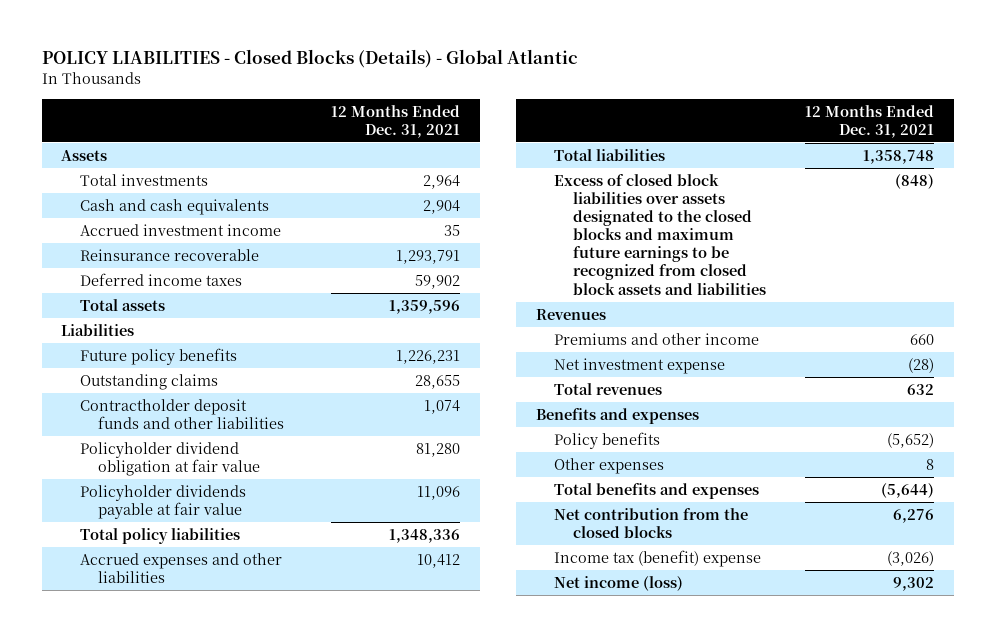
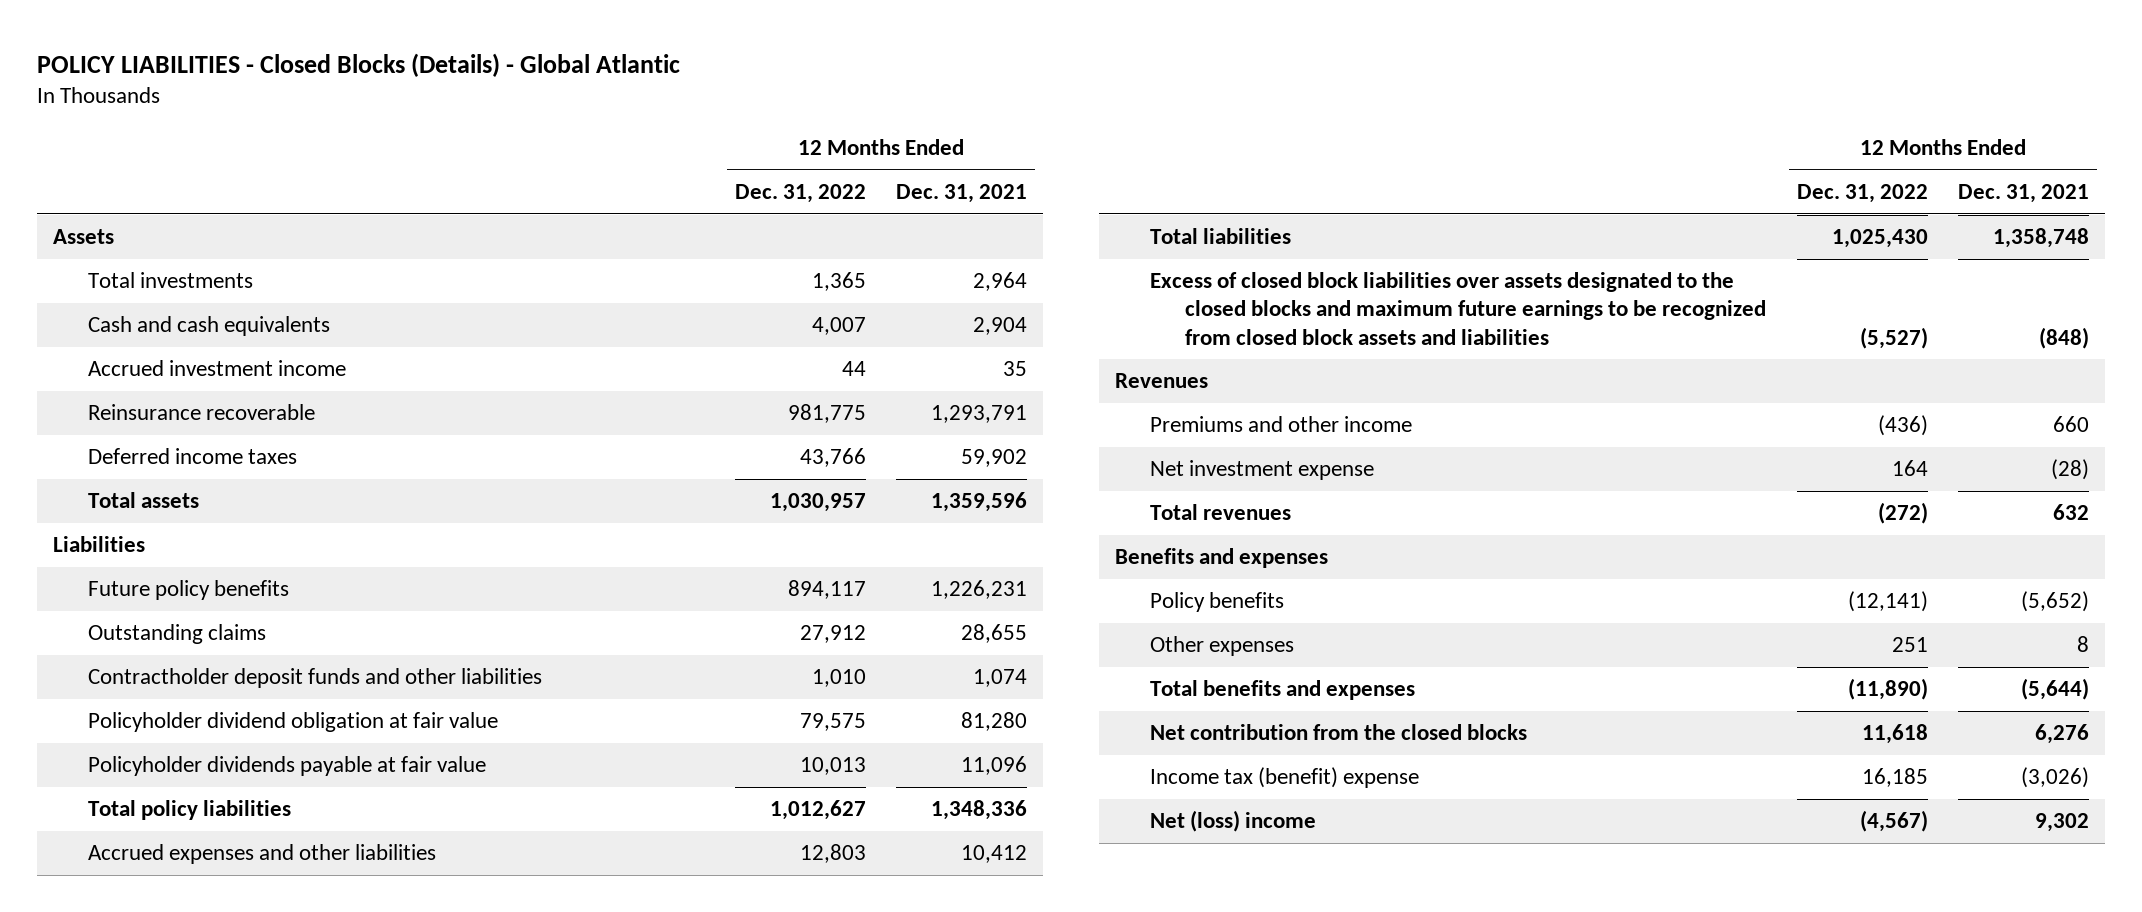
- | 12 Months Ended Dec. 31, 2021
+ | 12 Months Ended Dec. 31, 2022 | 12 Months Ended Dec. 31, 2021
- Net income (loss) | 9,302
+ Net (loss) income | (4,567) | 9,302

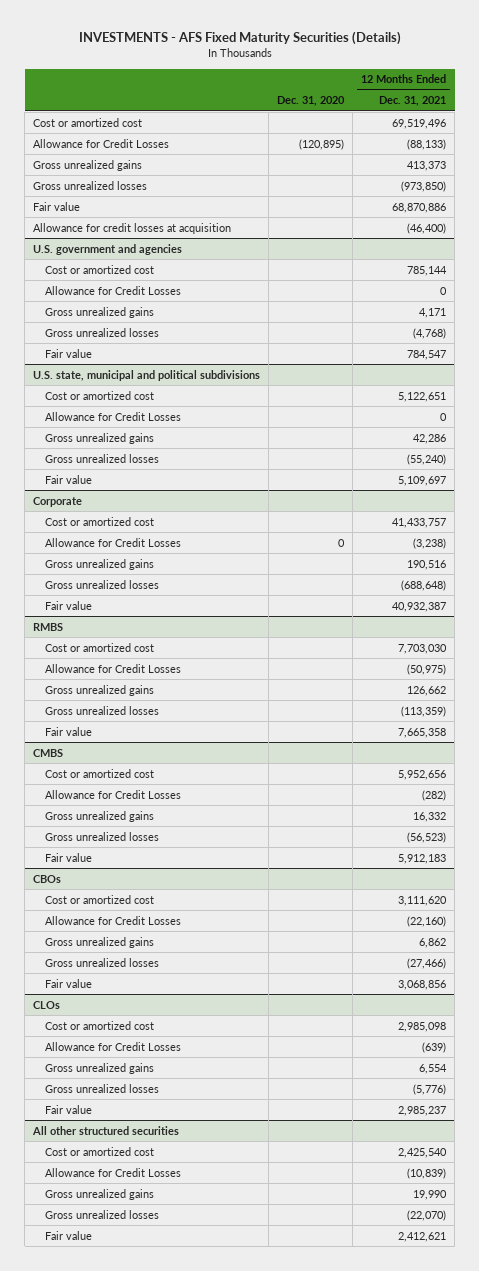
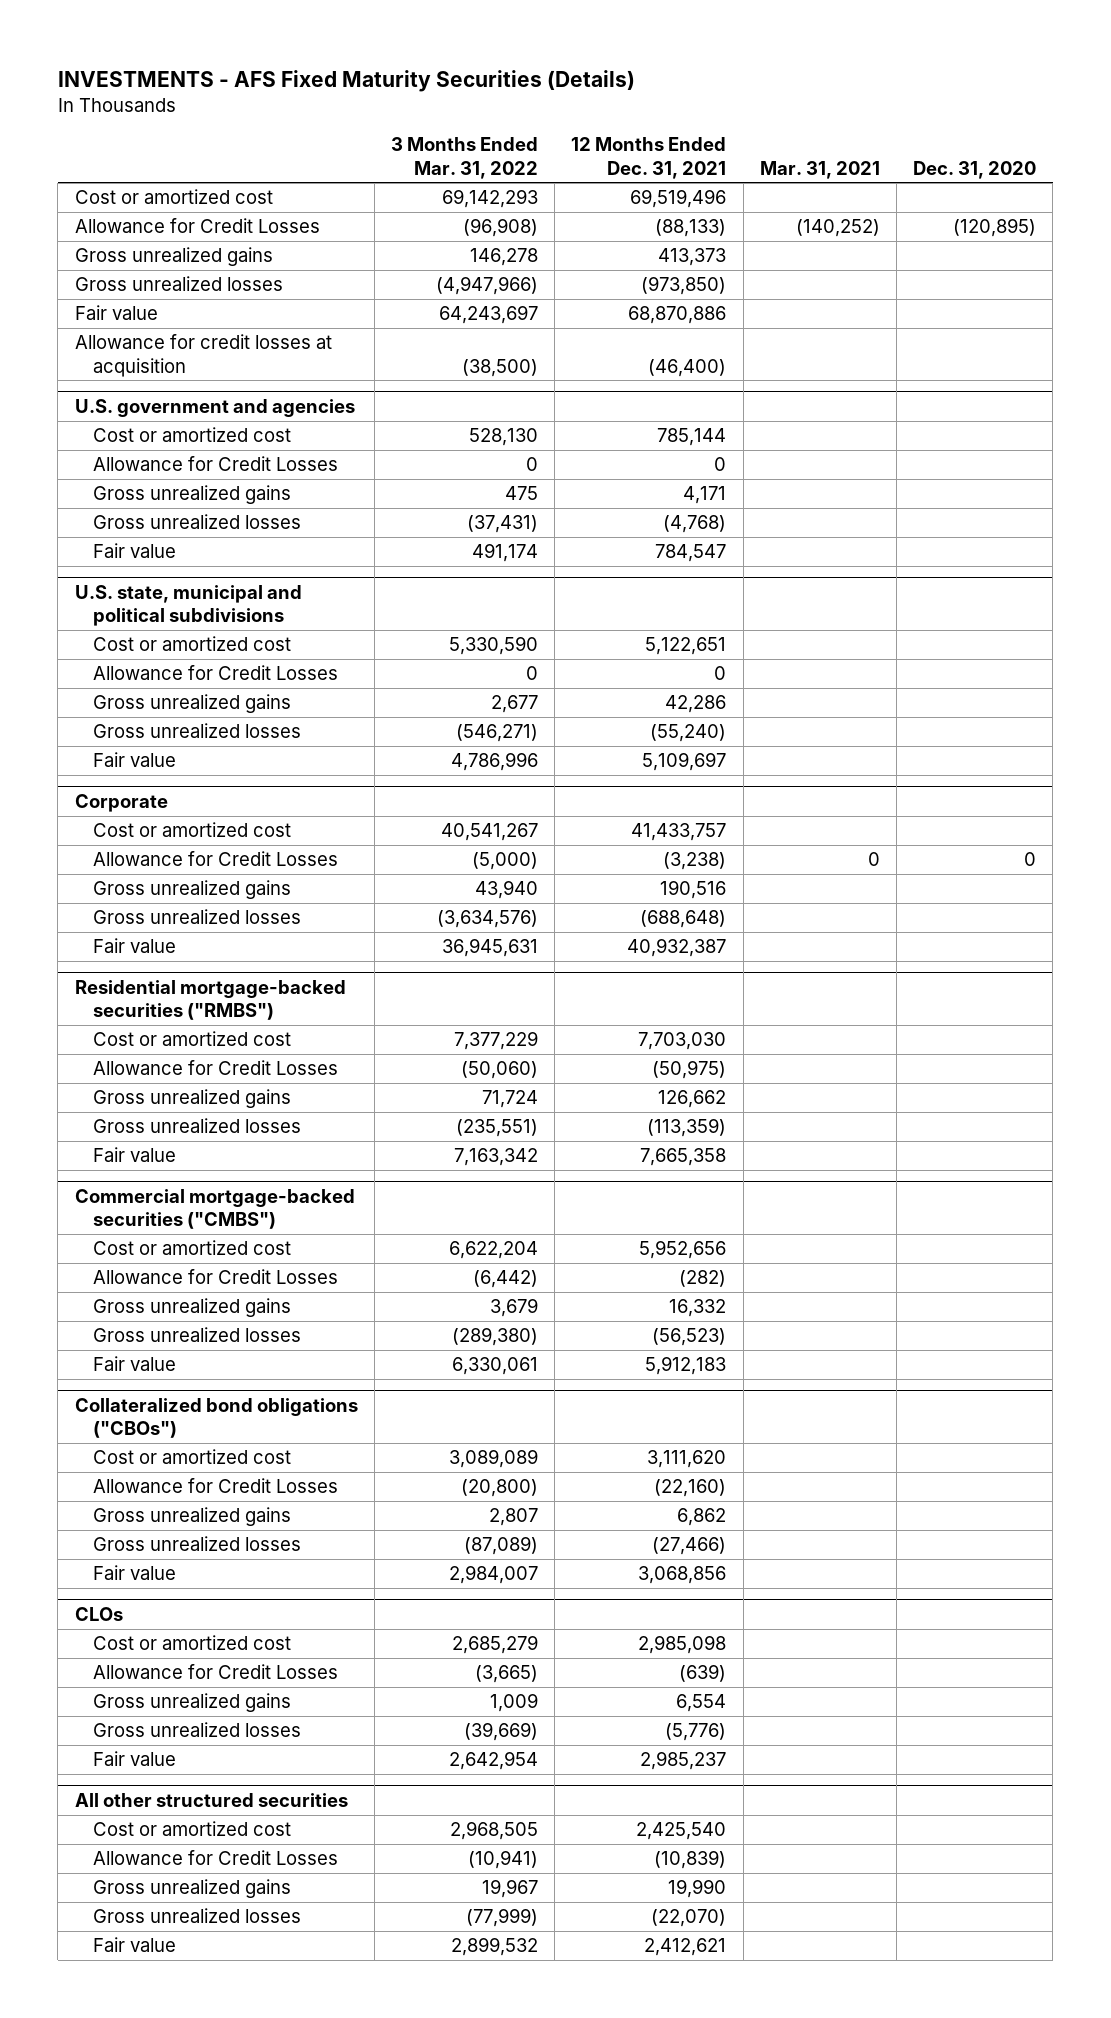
- | Dec. 31, 2020 | 12 Months Ended Dec. 31, 2021
+ | 3 Months Ended Mar. 31, 2022 | 12 Months Ended Dec. 31, 2021 | Mar. 31, 2021 | Dec. 31, 2020
- RMBS
+ Residential mortgage-backed securities ("RMBS")
- CMBS
+ Commercial mortgage-backed securities ("CMBS")
- CBOs
+ Collateralized bond obligations ("CBOs")

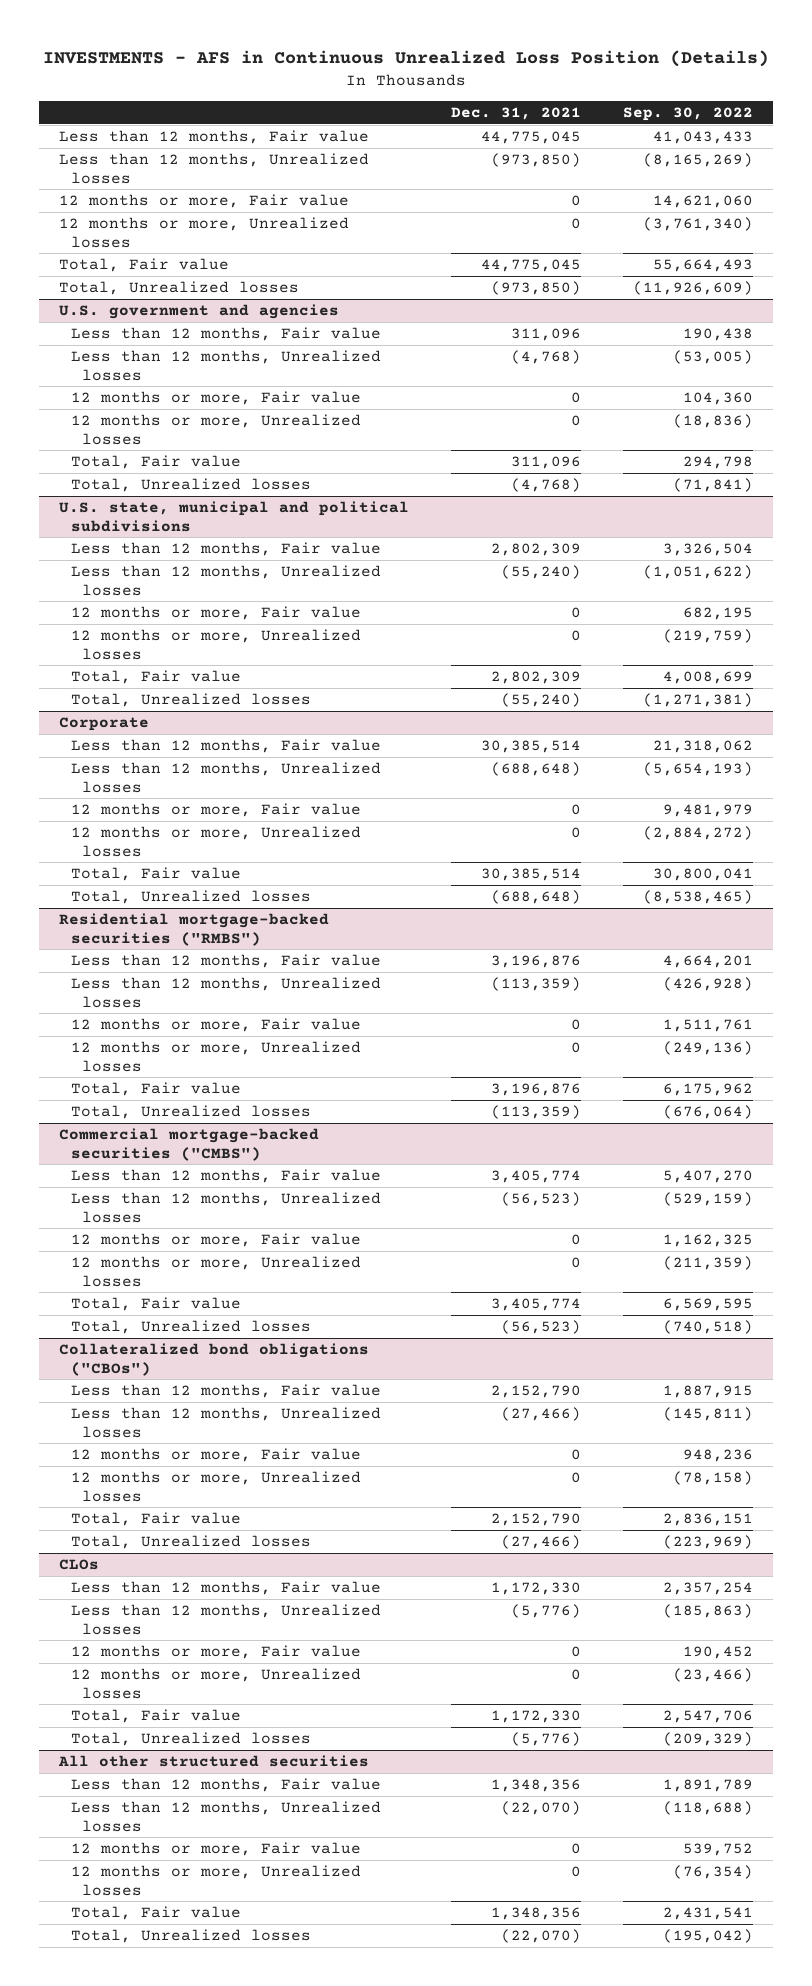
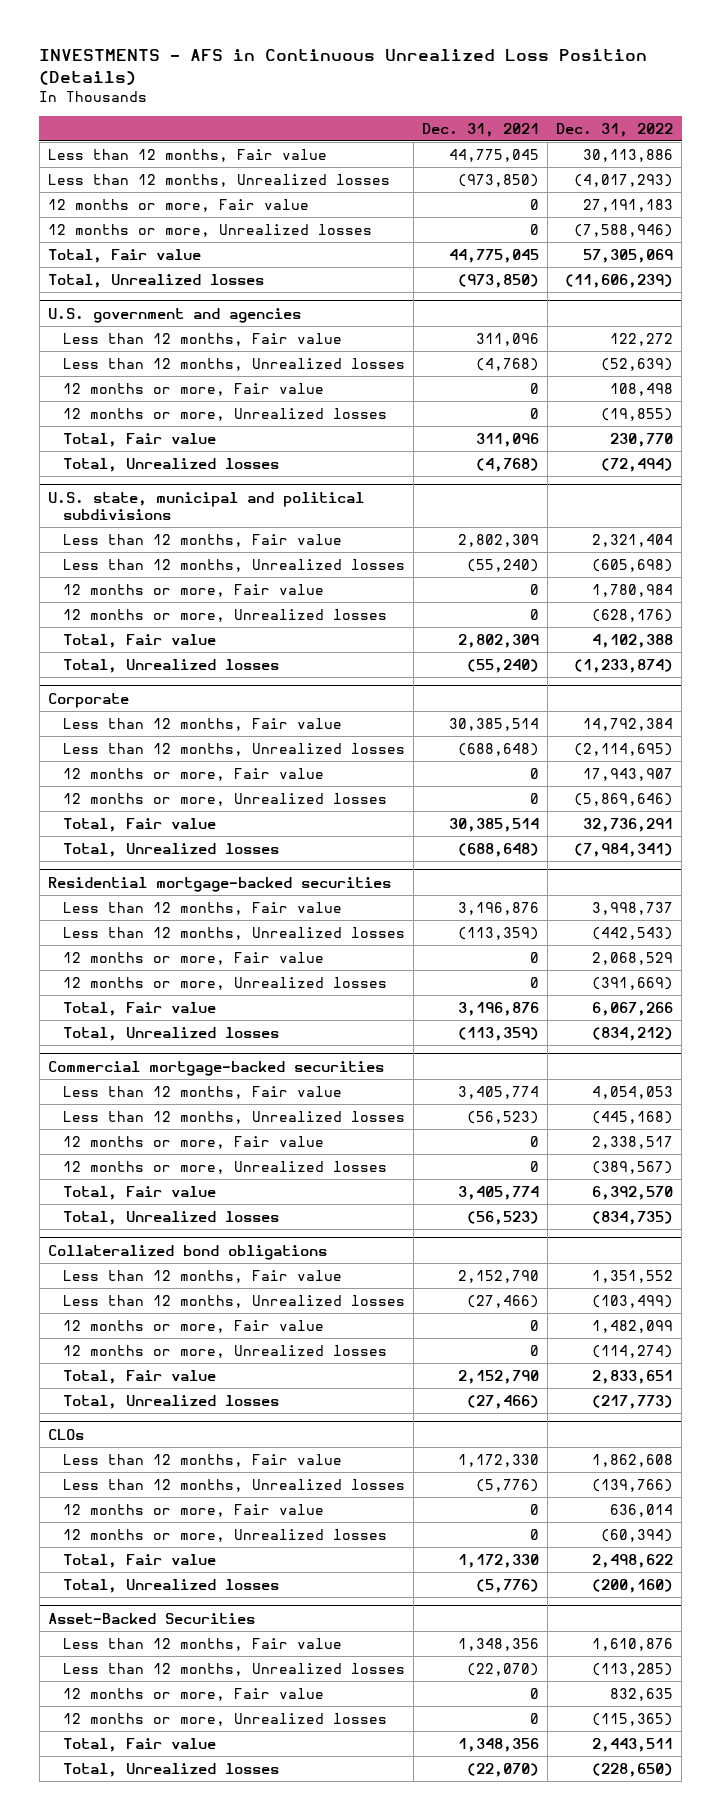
- | Dec. 31, 2021 | Sep. 30, 2022
+ | Dec. 31, 2021 | Dec. 31, 2022
- Residential mortgage-backed securities ("RMBS")
+ Residential mortgage-backed securities
- Commercial mortgage-backed securities ("CMBS")
+ Commercial mortgage-backed securities
- Collateralized bond obligations ("CBOs")
+ Collateralized bond obligations
- All other structured securities
+ Asset-Backed Securities

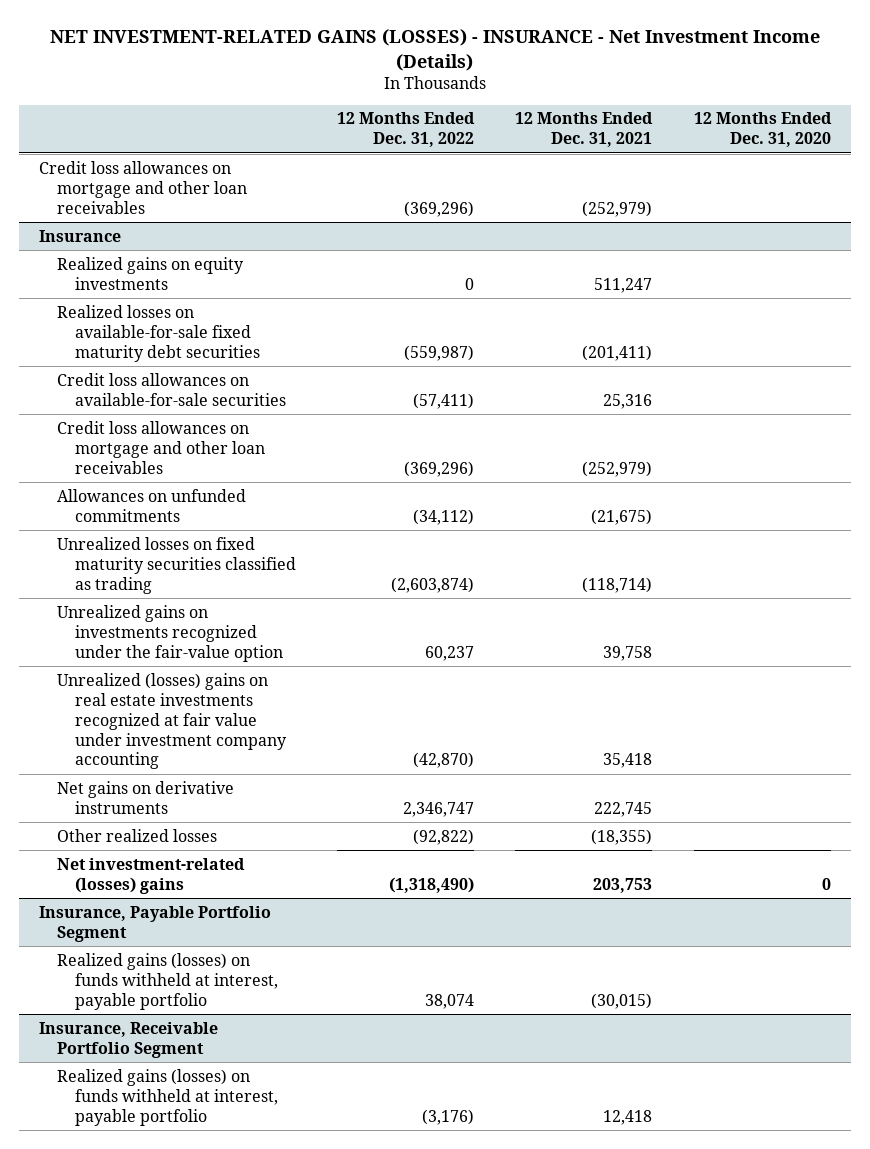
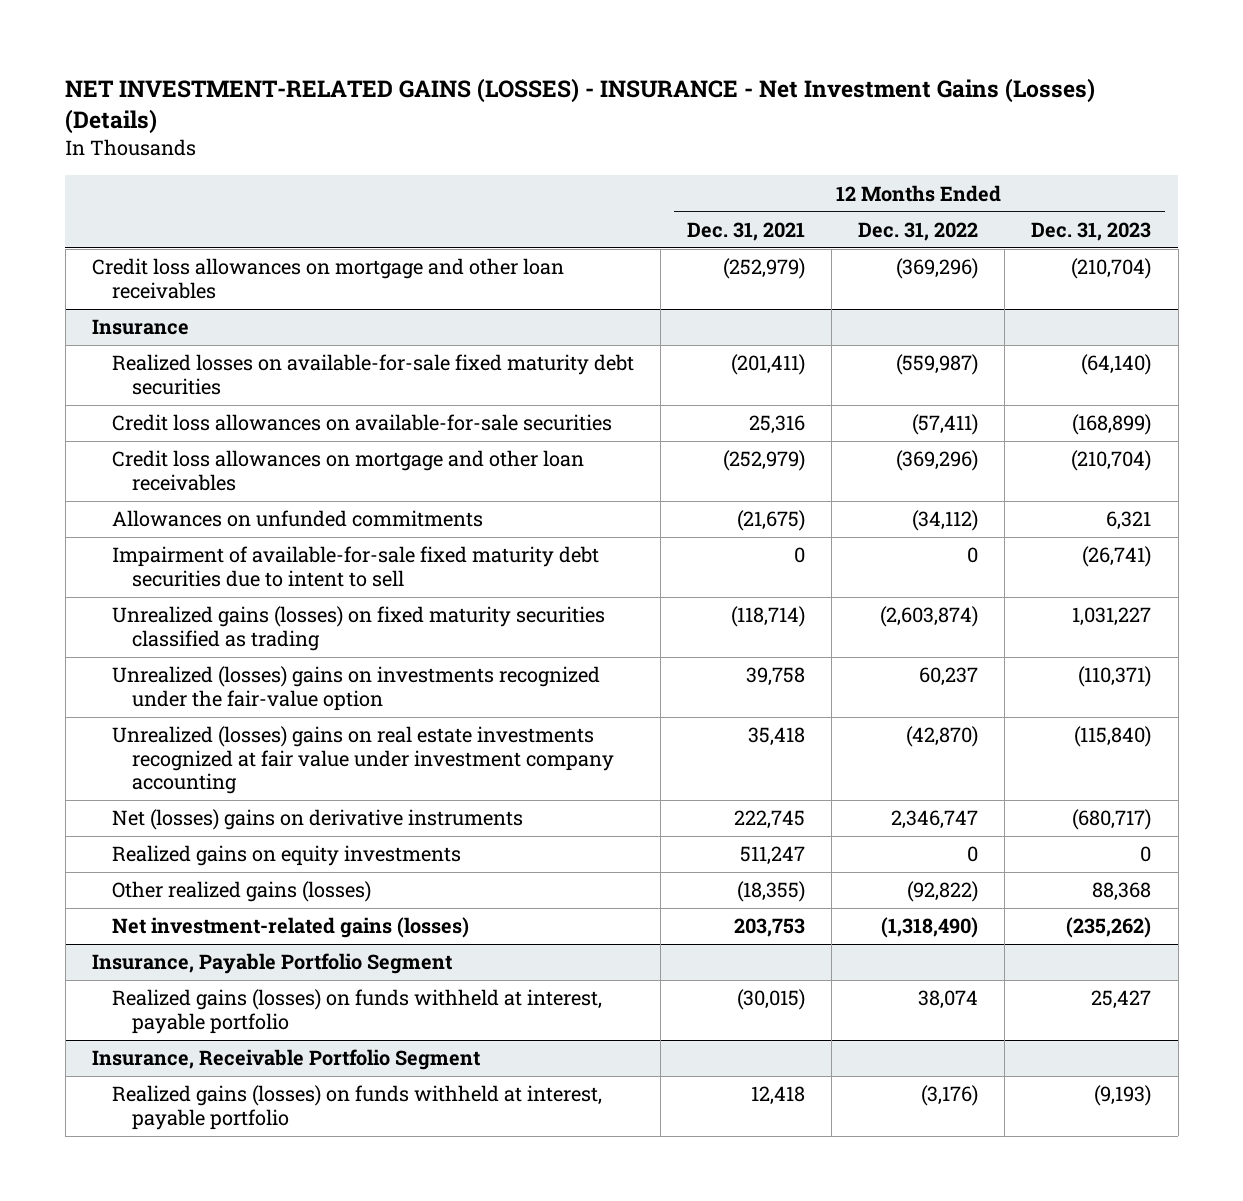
- NET INVESTMENT-RELATED GAINS (LOSSES) - INSURANCE - Net Investment Income (Details)
+ NET INVESTMENT-RELATED GAINS (LOSSES) - INSURANCE - Net Investment Gains (Losses) (Details)
- | 12 Months Ended Dec. 31, 2022 | 12 Months Ended Dec. 31, 2021 | 12 Months Ended Dec. 31, 2020
+ | 12 Months Ended Dec. 31, 2021 | 12 Months Ended Dec. 31, 2022 | 12 Months Ended Dec. 31, 2023
@ Insurance
- Unrealized losses on fixed maturity securities classified as trading | (2,603,874) | (118,714) |
- Unrealized gains on investments recognized under the fair-value option | 60,237 | 39,758 |
+ Impairment of available-for-sale fixed maturity debt securities due to intent to sell | 0 | 0 | (26,741)
+ Unrealized gains (losses) on fixed maturity securities classified as trading | (118,714) | (2,603,874) | 1,031,227
+ Unrealized (losses) gains on investments recognized under the fair-value option | 39,758 | 60,237 | (110,371)
- Net gains on derivative instruments | 2,346,747 | 222,745 |
- Other realized losses | (92,822) | (18,355) |
- Net investment-related (losses) gains | (1,318,490) | 203,753 | 0
+ Net (losses) gains on derivative instruments | 222,745 | 2,346,747 | (680,717)
moved down: Realized gains on equity investments | 511,247 | 0 | 0
+ Other realized gains (losses) | (18,355) | (92,822) | 88,368
+ Net investment-related gains (losses) | 203,753 | (1,318,490) | (235,262)

